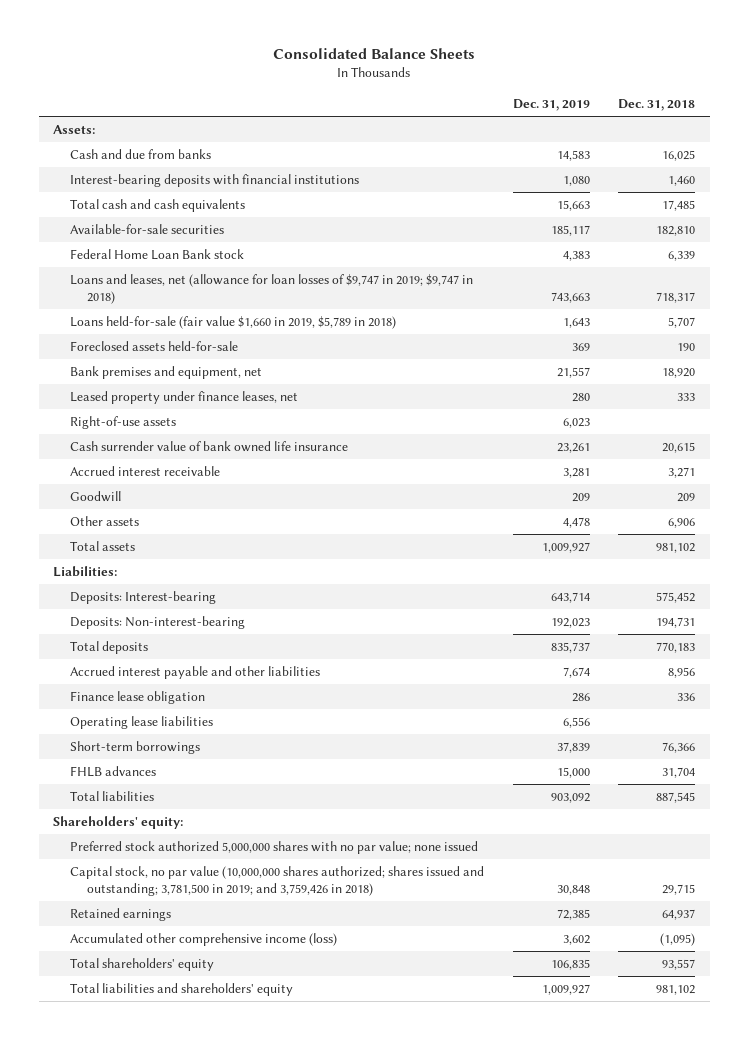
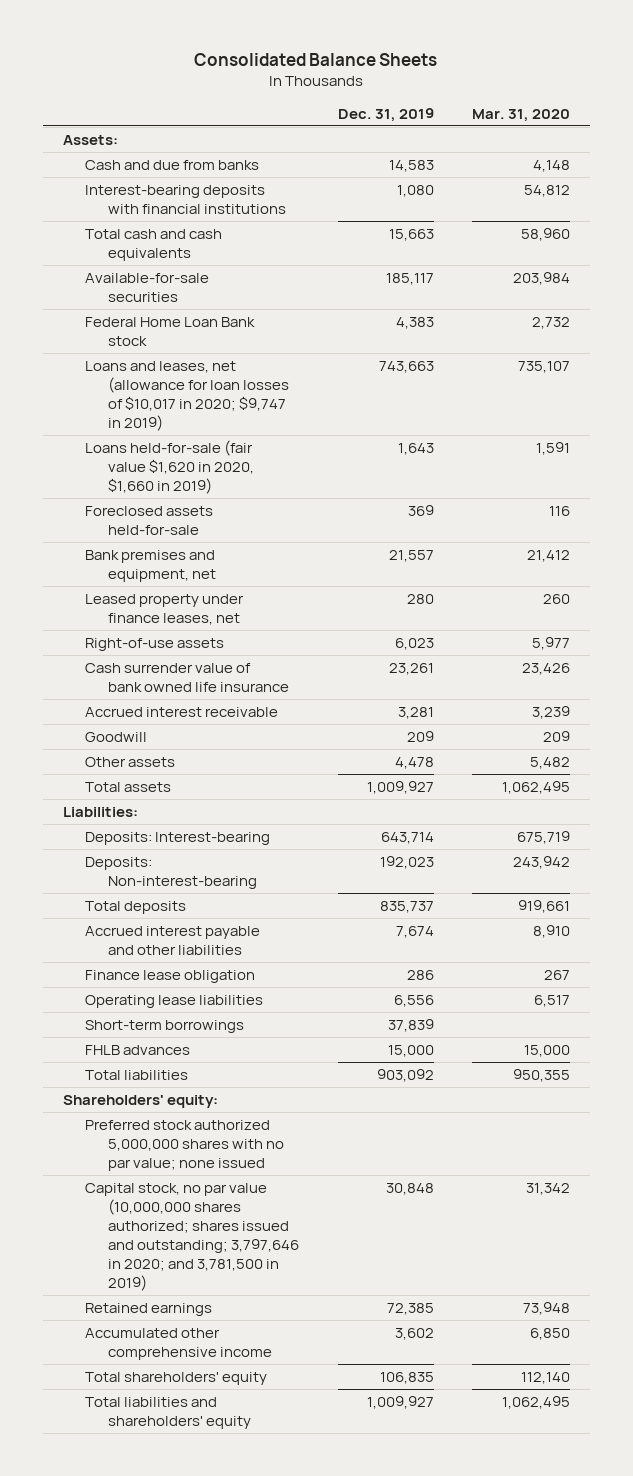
- | Dec. 31, 2019 | Dec. 31, 2018
+ | Dec. 31, 2019 | Mar. 31, 2020
- Loans and leases, net (allowance for loan losses of $9,747 in 2019; $9,747 in 2018) | 743,663 | 718,317
- Loans held-for-sale (fair value $1,660 in 2019, $5,789 in 2018) | 1,643 | 5,707
+ Loans and leases, net (allowance for loan losses of $10,017 in 2020; $9,747 in 2019) | 743,663 | 735,107
+ Loans held-for-sale (fair value $1,620 in 2020, $1,660 in 2019) | 1,643 | 1,591
- Capital stock, no par value (10,000,000 shares authorized; shares issued and outstanding; 3,781,500 in 2019; and 3,759,426 in 2018) | 30,848 | 29,715
+ Capital stock, no par value (10,000,000 shares authorized; shares issued and outstanding; 3,797,646 in 2020; and 3,781,500 in 2019) | 30,848 | 31,342
- Accumulated other comprehensive income (loss) | 3,602 | (1,095)
+ Accumulated other comprehensive income | 3,602 | 6,850

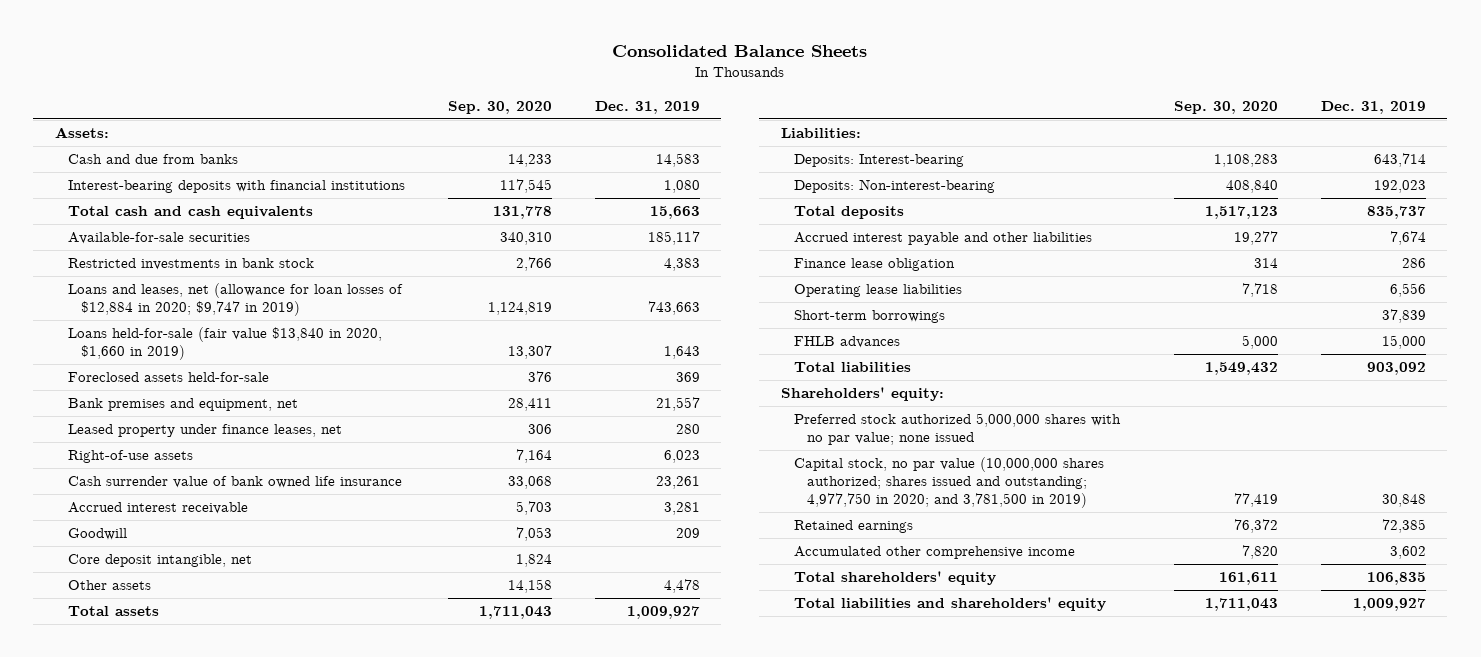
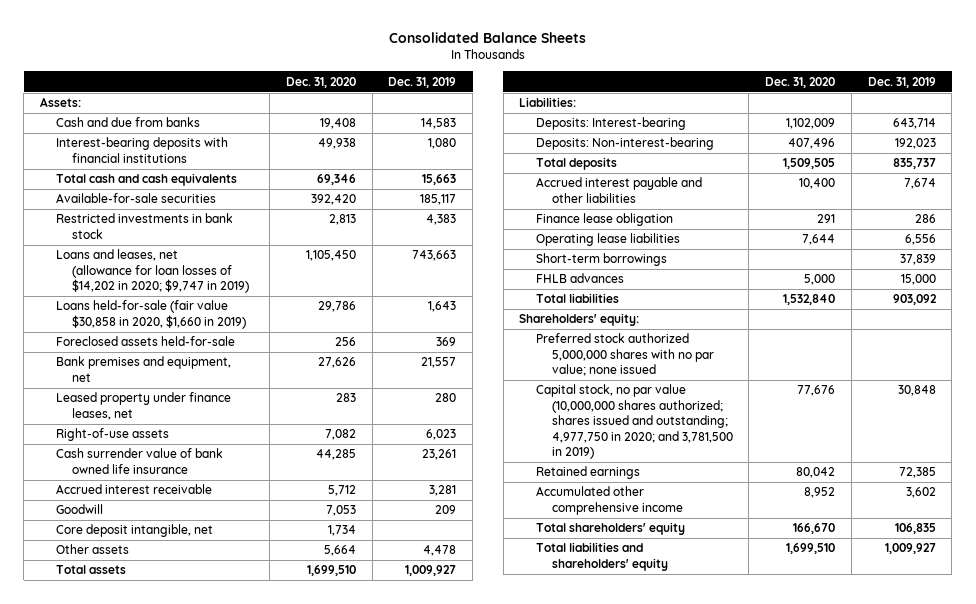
- | Sep. 30, 2020 | Dec. 31, 2019
+ | Dec. 31, 2020 | Dec. 31, 2019
- Loans and leases, net (allowance for loan losses of $12,884 in 2020; $9,747 in 2019) | 1,124,819 | 743,663
- Loans held-for-sale (fair value $13,840 in 2020, $1,660 in 2019) | 13,307 | 1,643
+ Loans and leases, net (allowance for loan losses of $14,202 in 2020; $9,747 in 2019) | 1,105,450 | 743,663
+ Loans held-for-sale (fair value $30,858 in 2020, $1,660 in 2019) | 29,786 | 1,643

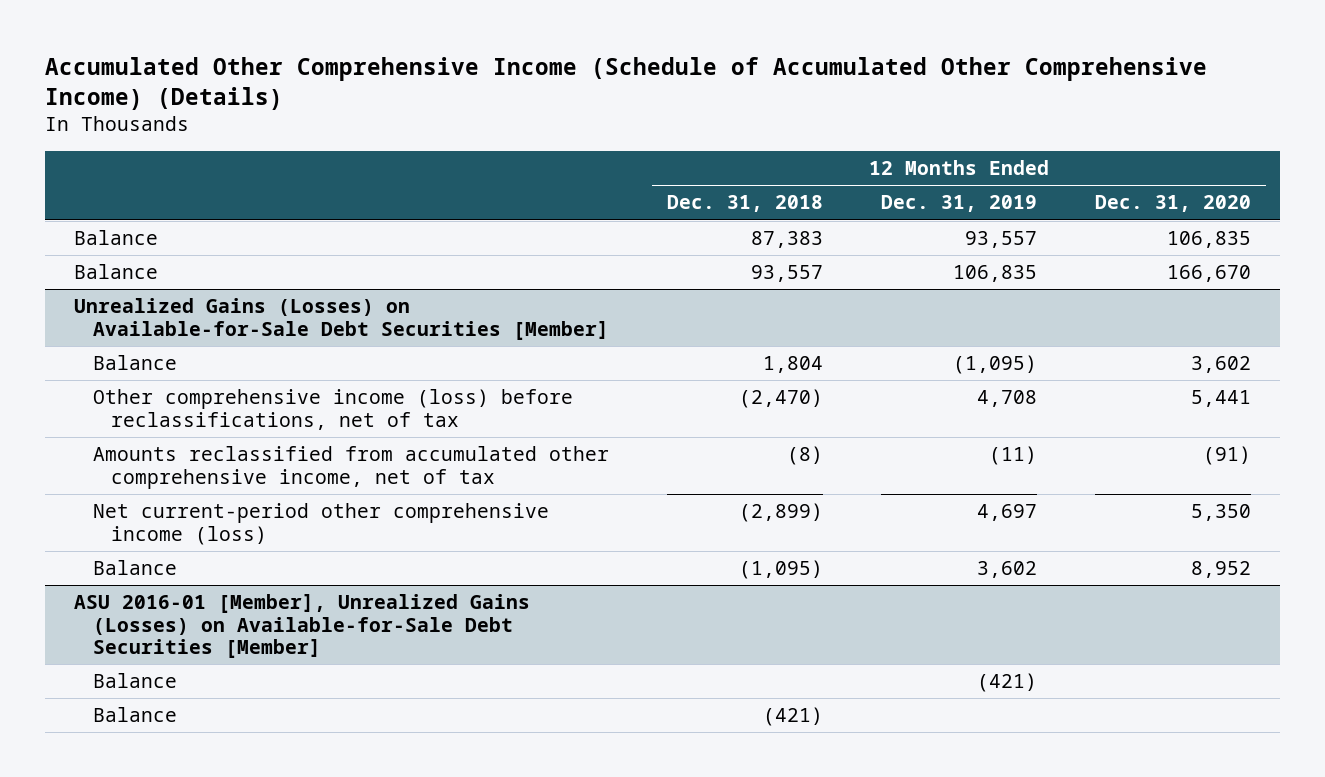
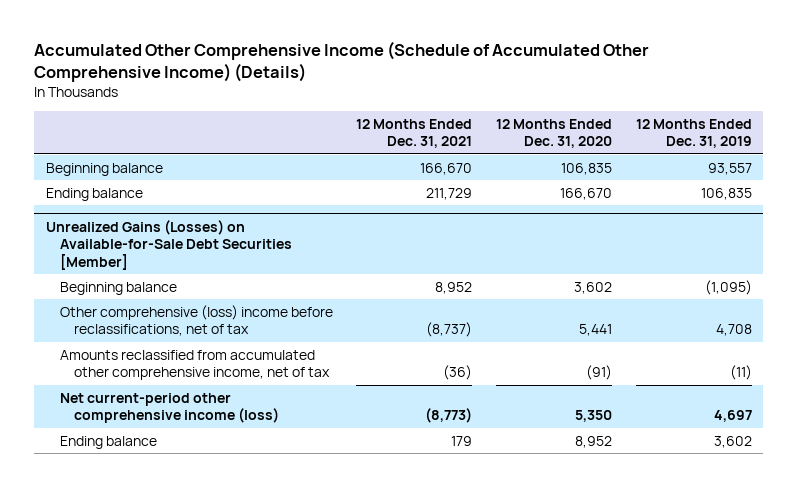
- | 12 Months Ended Dec. 31, 2018 | 12 Months Ended Dec. 31, 2019 | 12 Months Ended Dec. 31, 2020
+ | 12 Months Ended Dec. 31, 2021 | 12 Months Ended Dec. 31, 2020 | 12 Months Ended Dec. 31, 2019
- Balance | 87,383 | 93,557 | 106,835
- Balance | 93,557 | 106,835 | 166,670
+ Beginning balance | 166,670 | 106,835 | 93,557
+ Ending balance | 211,729 | 166,670 | 106,835
@ Unrealized Gains (Losses) on Available-for-Sale Debt Securities [Member]
- Balance | 1,804 | (1,095) | 3,602
- Other comprehensive income (loss) before reclassifications, net of tax | (2,470) | 4,708 | 5,441
+ Beginning balance | 8,952 | 3,602 | (1,095)
+ Other comprehensive (loss) income before reclassifications, net of tax | (8,737) | 5,441 | 4,708
- Balance | (1,095) | 3,602 | 8,952
- ASU 2016-01 [Member], Unrealized Gains (Losses) on Available-for-Sale Debt Securities [Member]
- Balance | | (421) |
- Balance | (421) | |
@ Unrealized Gains (Losses) on Available-for-Sale Debt Securities [Member]
+ Ending balance | 179 | 8,952 | 3,602

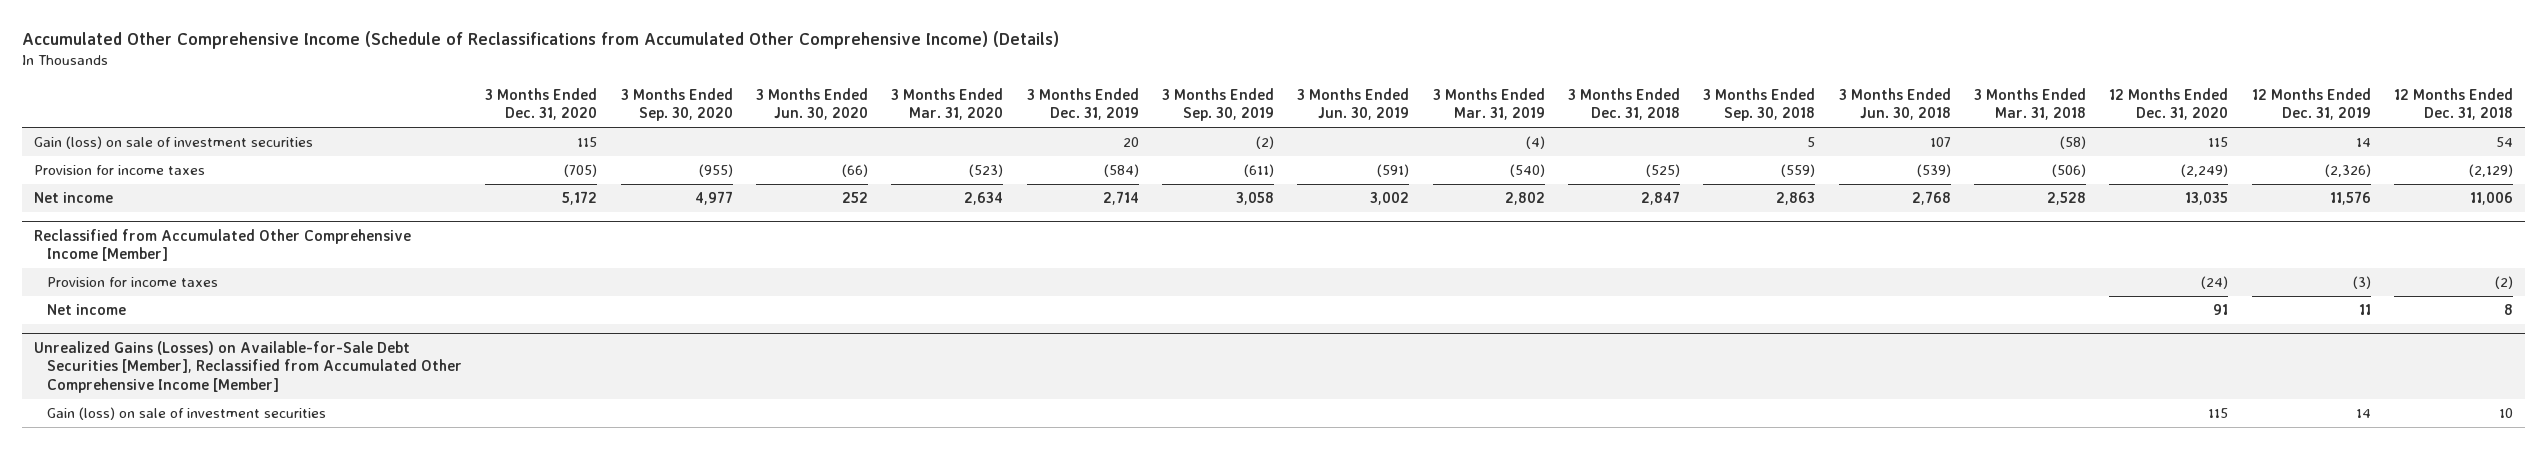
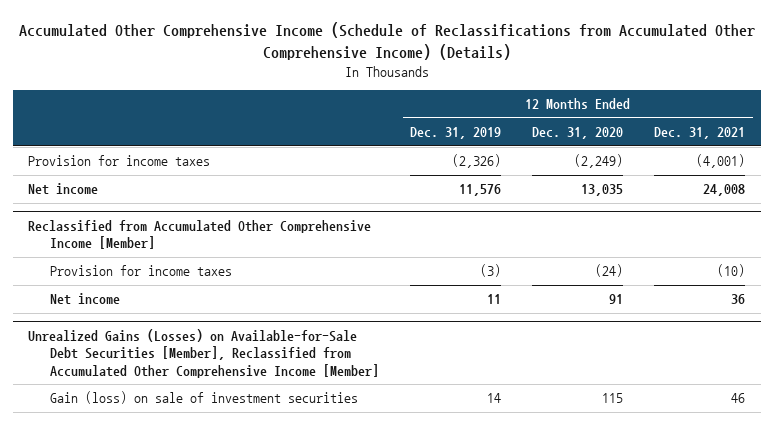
- | 3 Months Ended Dec. 31, 2020 | 3 Months Ended Sep. 30, 2020 | 3 Months Ended Jun. 30, 2020 | 3 Months Ended Mar. 31, 2020 | 3 Months Ended Dec. 31, 2019 | 3 Months Ended Sep. 30, 2019 | 3 Months Ended Jun. 30, 2019 | 3 Months Ended Mar. 31, 2019 | 3 Months Ended Dec. 31, 2018 | 3 Months Ended Sep. 30, 2018 | 3 Months Ended Jun. 30, 2018 | 3 Months Ended Mar. 31, 2018 | 12 Months Ended Dec. 31, 2020 | 12 Months Ended Dec. 31, 2019 | 12 Months Ended Dec. 31, 2018
+ | 12 Months Ended Dec. 31, 2019 | 12 Months Ended Dec. 31, 2020 | 12 Months Ended Dec. 31, 2021
- Gain (loss) on sale of investment securities | 115 | | | | 20 | (2) | | (4) | | 5 | 107 | (58) | 115 | 14 | 54

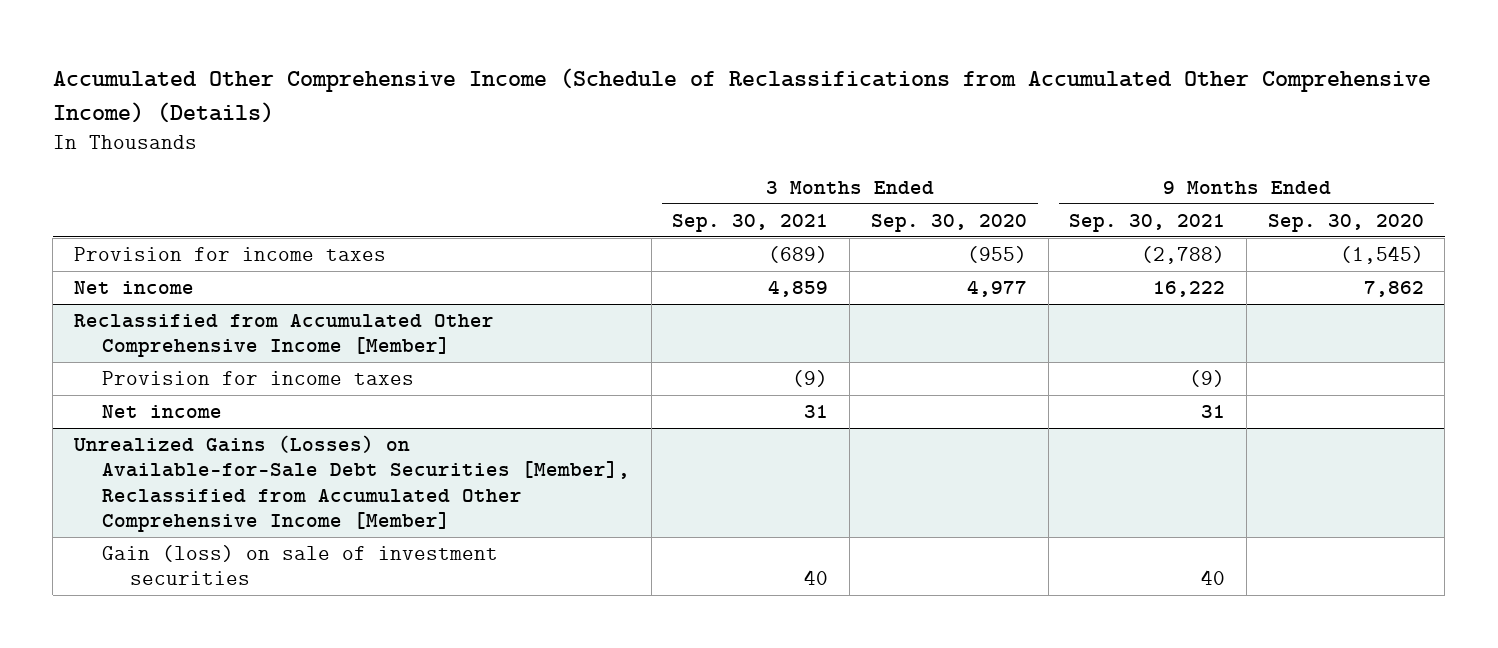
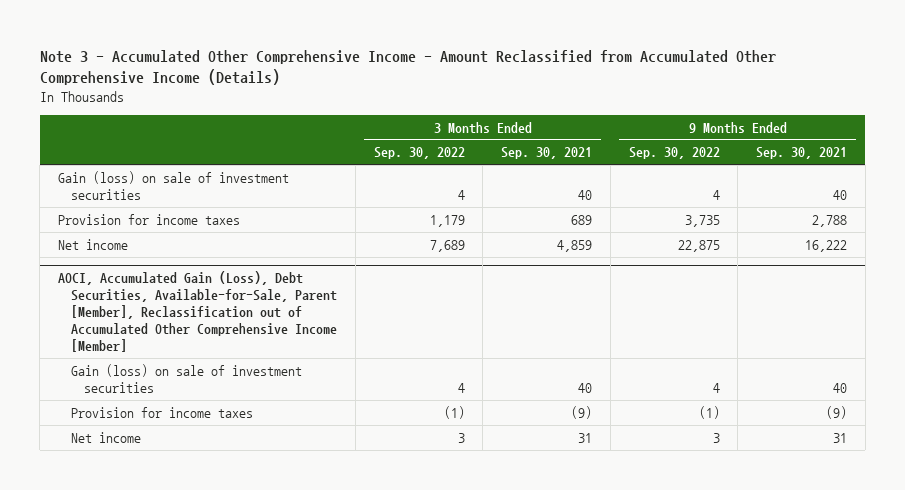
- Accumulated Other Comprehensive Income (Schedule of Reclassifications from Accumulated Other Comprehensive Income) (Details)
+ Note 3 - Accumulated Other Comprehensive Income - Amount Reclassified from Accumulated Other Comprehensive Income (Details)
- | 3 Months Ended Sep. 30, 2021 | 3 Months Ended Sep. 30, 2020 | 9 Months Ended Sep. 30, 2021 | 9 Months Ended Sep. 30, 2020
+ | 3 Months Ended Sep. 30, 2022 | 3 Months Ended Sep. 30, 2021 | 9 Months Ended Sep. 30, 2022 | 9 Months Ended Sep. 30, 2021
- Provision for income taxes | (689) | (955) | (2,788) | (1,545)
+ Gain (loss) on sale of investment securities | 4 | 40 | 4 | 40
+ Provision for income taxes | 1,179 | 689 | 3,735 | 2,788
- Reclassified from Accumulated Other Comprehensive Income [Member]
+ AOCI, Accumulated Gain (Loss), Debt Securities, Available-for-Sale, Parent [Member], Reclassification out of Accumulated Other Comprehensive Income [Member]
+ Gain (loss) on sale of investment securities | 4 | 40 | 4 | 40
- Unrealized Gains (Losses) on Available-for-Sale Debt Securities [Member], Reclassified from Accumulated Other Comprehensive Income [Member]
- Gain (loss) on sale of investment securities | 40 | | 40 |

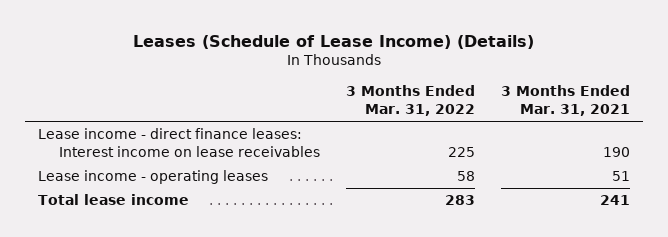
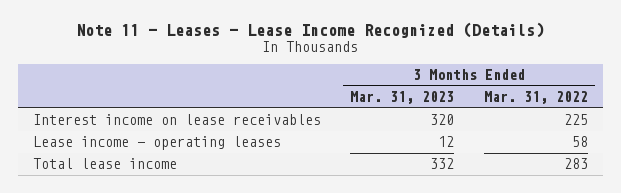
- Leases (Schedule of Lease Income) (Details)
+ Note 11 - Leases - Lease Income Recognized (Details)
- | 3 Months Ended Mar. 31, 2022 | 3 Months Ended Mar. 31, 2021
+ | 3 Months Ended Mar. 31, 2023 | 3 Months Ended Mar. 31, 2022
- Lease income - direct finance leases: Interest income on lease receivables | 225 | 190
+ Interest income on lease receivables | 320 | 225

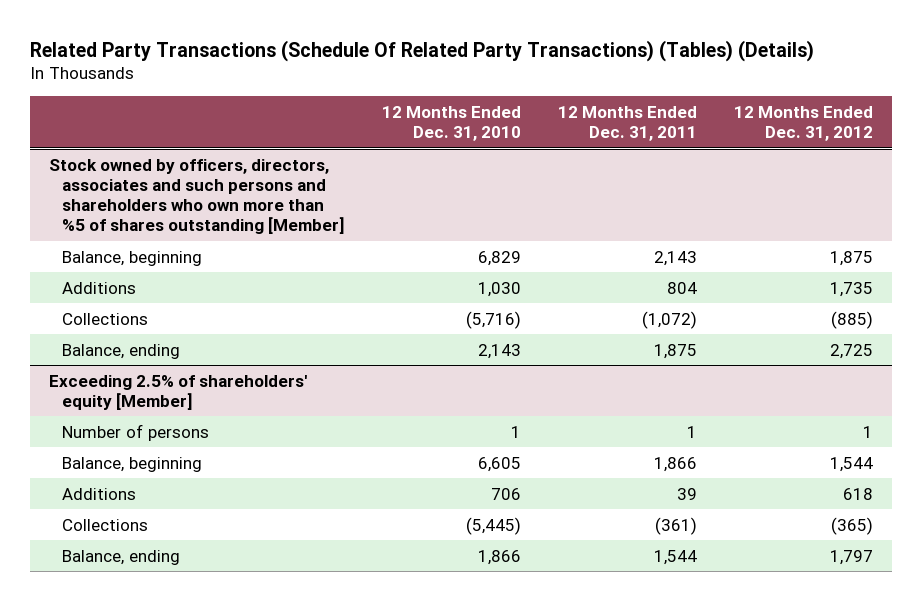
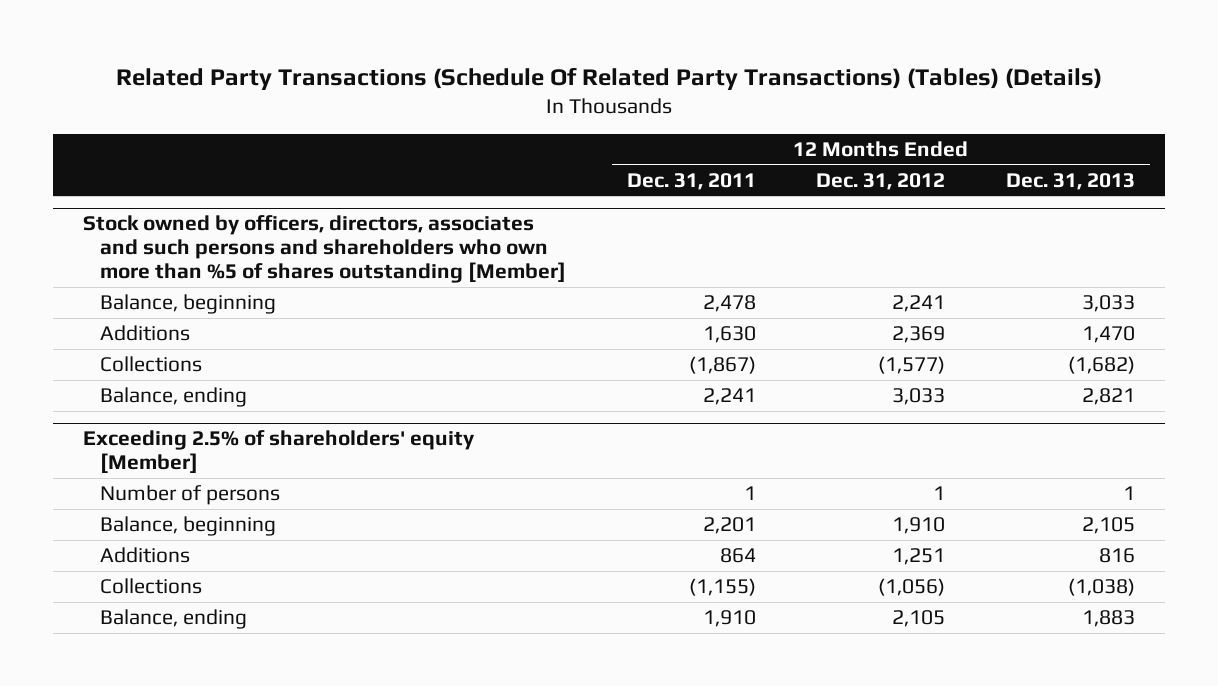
- | 12 Months Ended Dec. 31, 2010 | 12 Months Ended Dec. 31, 2011 | 12 Months Ended Dec. 31, 2012
+ | 12 Months Ended Dec. 31, 2011 | 12 Months Ended Dec. 31, 2012 | 12 Months Ended Dec. 31, 2013
@ Stock owned by officers, directors, associates and such persons and shareholders who own more than %5 of shares outstanding [Member]
- Balance, beginning | 6,829 | 2,143 | 1,875
- Additions | 1,030 | 804 | 1,735
- Collections | (5,716) | (1,072) | (885)
- Balance, ending | 2,143 | 1,875 | 2,725
+ Balance, beginning | 2,478 | 2,241 | 3,033
+ Additions | 1,630 | 2,369 | 1,470
+ Collections | (1,867) | (1,577) | (1,682)
+ Balance, ending | 2,241 | 3,033 | 2,821
@ Exceeding 2.5% of shareholders' equity [Member]
- Balance, beginning | 6,605 | 1,866 | 1,544
- Additions | 706 | 39 | 618
- Collections | (5,445) | (361) | (365)
- Balance, ending | 1,866 | 1,544 | 1,797
+ Balance, beginning | 2,201 | 1,910 | 2,105
+ Additions | 864 | 1,251 | 816
+ Collections | (1,155) | (1,056) | (1,038)
+ Balance, ending | 1,910 | 2,105 | 1,883

